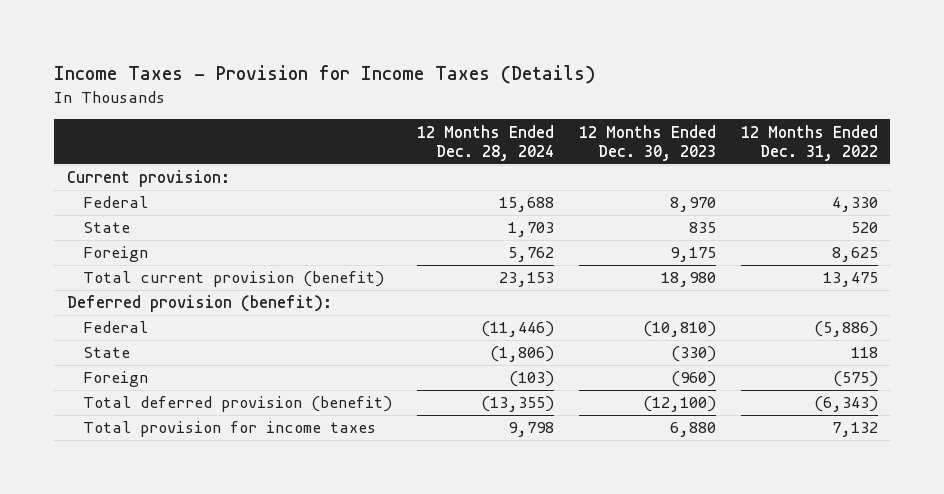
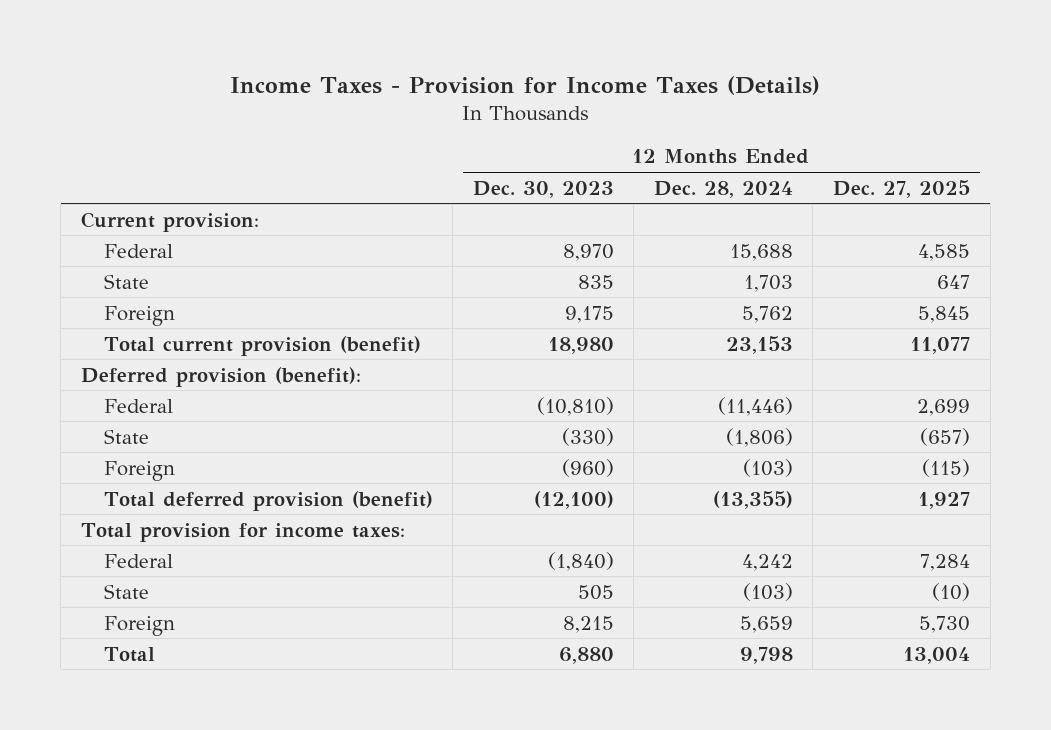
- | 12 Months Ended Dec. 28, 2024 | 12 Months Ended Dec. 30, 2023 | 12 Months Ended Dec. 31, 2022
+ | 12 Months Ended Dec. 30, 2023 | 12 Months Ended Dec. 28, 2024 | 12 Months Ended Dec. 27, 2025
- Total provision for income taxes | 9,798 | 6,880 | 7,132
+ Total provision for income taxes:
+ Federal | (1,840) | 4,242 | 7,284
+ State | 505 | (103) | (10)
+ Foreign | 8,215 | 5,659 | 5,730
+ Total | 6,880 | 9,798 | 13,004

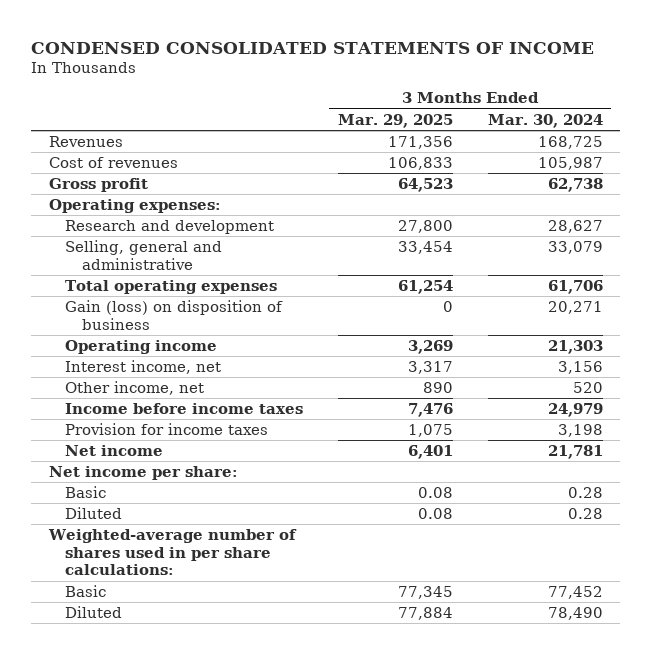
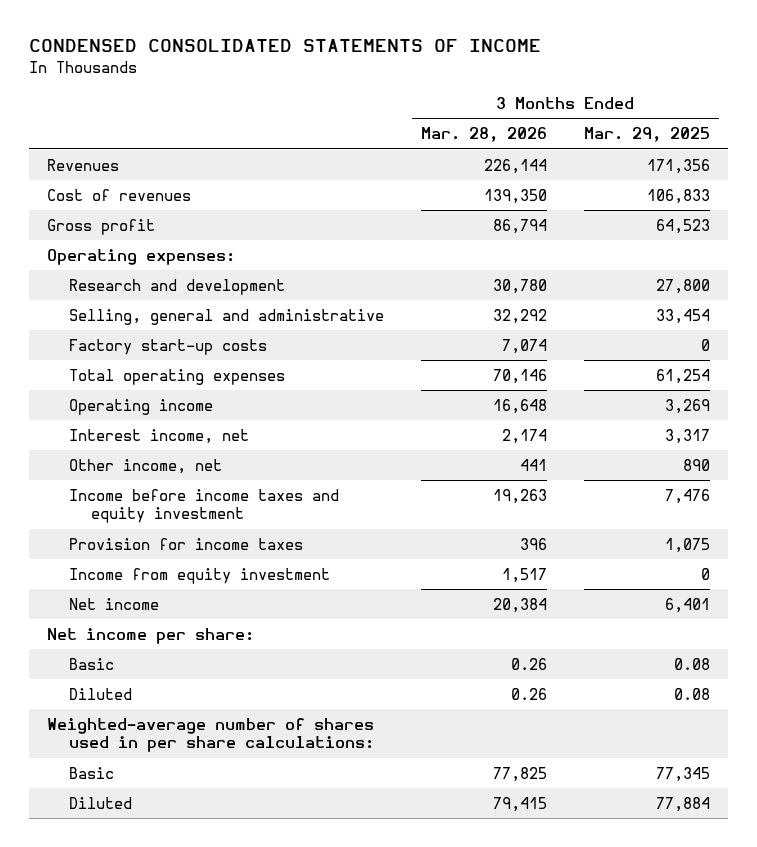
- | 3 Months Ended Mar. 29, 2025 | 3 Months Ended Mar. 30, 2024
+ | 3 Months Ended Mar. 28, 2026 | 3 Months Ended Mar. 29, 2025
+ Factory start-up costs | 7,074 | 0
- Gain (loss) on disposition of business | 0 | 20,271
- Income before income taxes | 7,476 | 24,979
+ Income before income taxes and equity investment | 19,263 | 7,476
+ Income from equity investment | 1,517 | 0

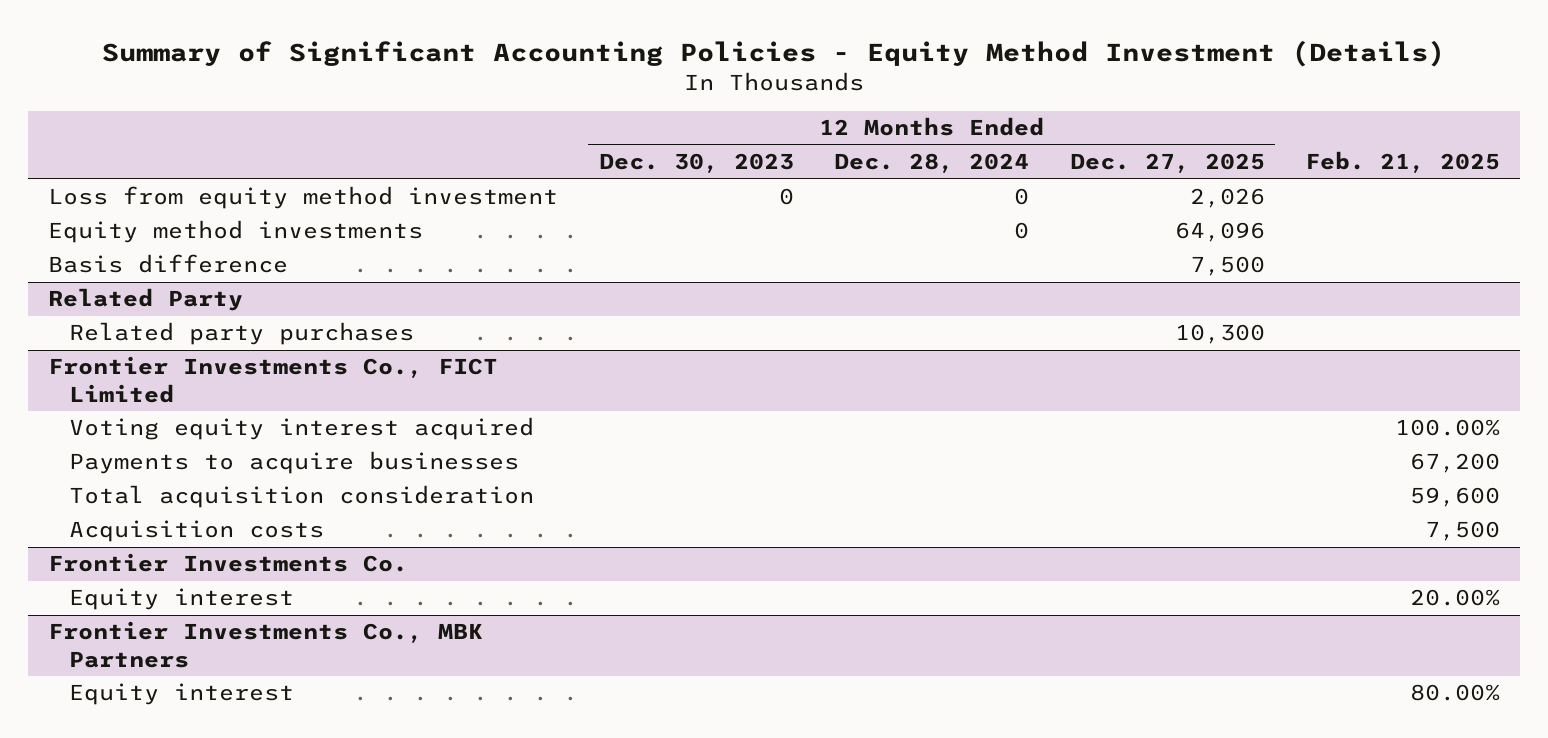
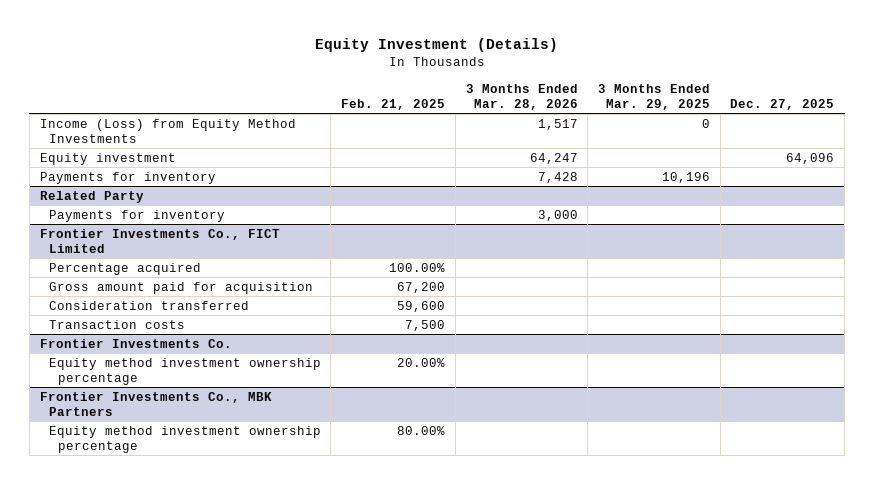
- Summary of Significant Accounting Policies - Equity Method Investment (Details)
+ Equity Investment (Details)
- | 12 Months Ended Dec. 30, 2023 | 12 Months Ended Dec. 28, 2024 | 12 Months Ended Dec. 27, 2025 | Feb. 21, 2025
+ | Feb. 21, 2025 | 3 Months Ended Mar. 28, 2026 | 3 Months Ended Mar. 29, 2025 | Dec. 27, 2025
- Loss from equity method investment | 0 | 0 | 2,026 |
- Equity method investments | | 0 | 64,096 |
- Basis difference | | | 7,500 |
+ Income (Loss) from Equity Method Investments | | 1,517 | 0 |
+ Equity investment | | 64,247 | | 64,096
+ Payments for inventory | | 7,428 | 10,196 |
@ Related Party
- Related party purchases | | | 10,300 |
+ Payments for inventory | | 3,000 | |
@ Frontier Investments Co., FICT Limited
- Voting equity interest acquired | | | | 100.00%
- Payments to acquire businesses | | | | 67,200
- Total acquisition consideration | | | | 59,600
- Acquisition costs | | | | 7,500
+ Percentage acquired | 100.00% | | |
+ Gross amount paid for acquisition | 67,200 | | |
+ Consideration transferred | 59,600 | | |
+ Transaction costs | 7,500 | | |
@ Frontier Investments Co.
- Equity interest | | | | 20.00%
+ Equity method investment ownership percentage | 20.00% | | |
@ Frontier Investments Co., MBK Partners
- Equity interest | | | | 80.00%
+ Equity method investment ownership percentage | 80.00% | | |

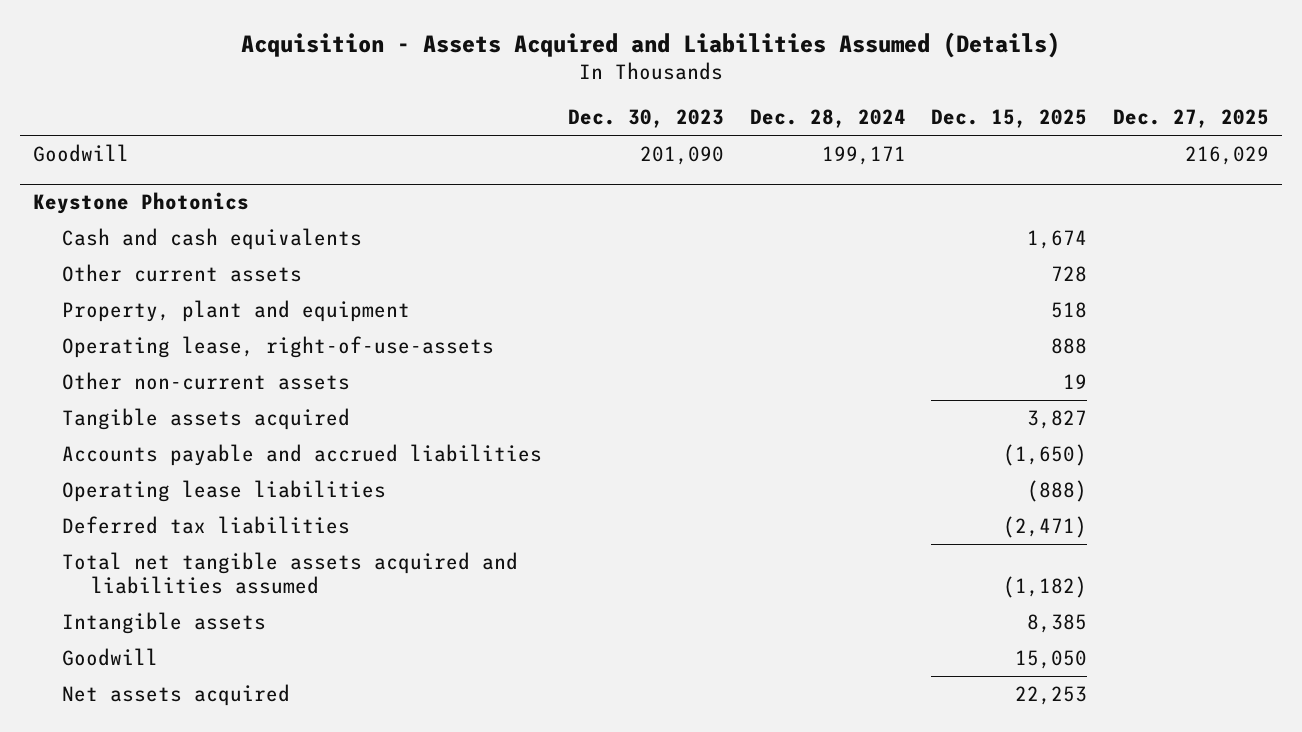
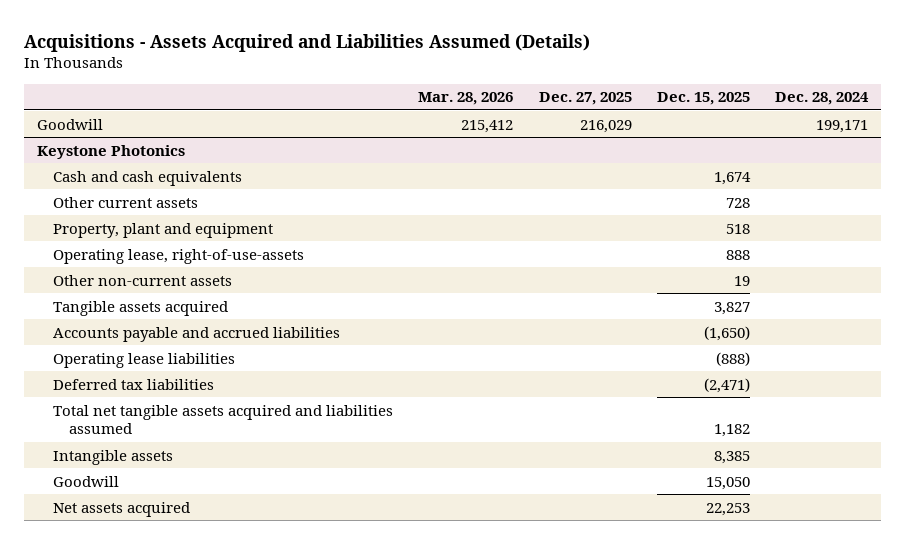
- Acquisition - Assets Acquired and Liabilities Assumed (Details)
+ Acquisitions - Assets Acquired and Liabilities Assumed (Details)
- | Dec. 30, 2023 | Dec. 28, 2024 | Dec. 15, 2025 | Dec. 27, 2025
+ | Mar. 28, 2026 | Dec. 27, 2025 | Dec. 15, 2025 | Dec. 28, 2024
@ Keystone Photonics
- Total net tangible assets acquired and liabilities assumed | | | (1,182) |
+ Total net tangible assets acquired and liabilities assumed | | | 1,182 |

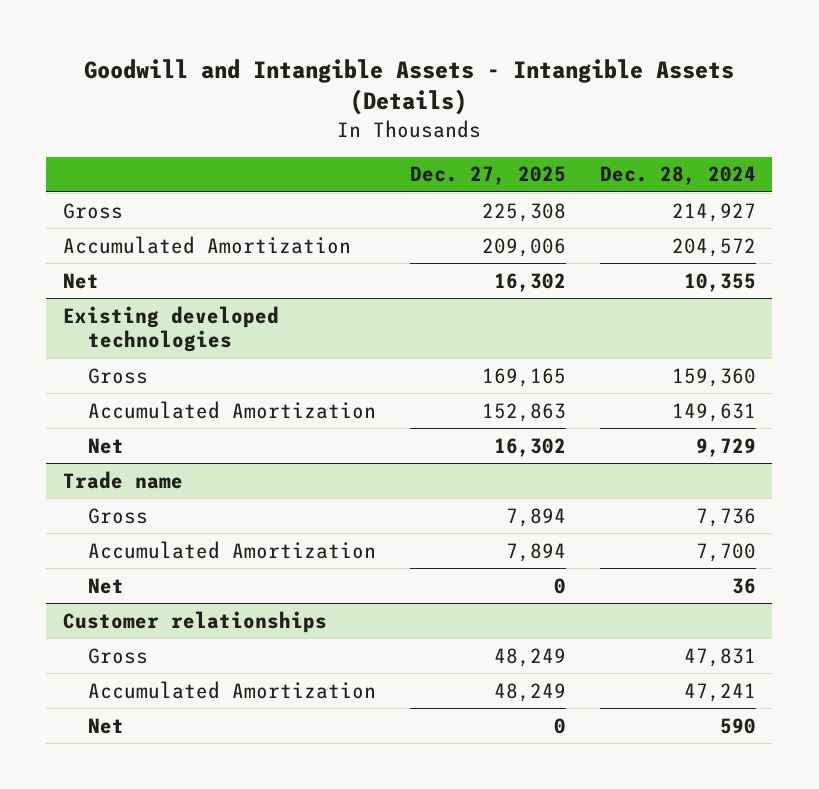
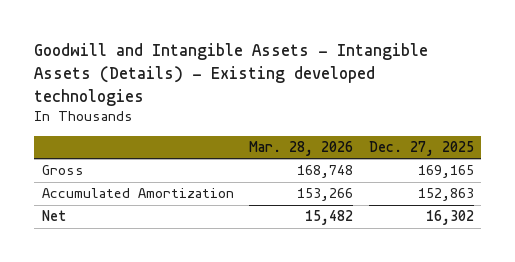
- Goodwill and Intangible Assets - Intangible Assets (Details)
+ Goodwill and Intangible Assets - Intangible Assets (Details) - Existing developed technologies
- | Dec. 27, 2025 | Dec. 28, 2024
+ | Mar. 28, 2026 | Dec. 27, 2025
- Gross | 225,308 | 214,927
- Accumulated Amortization | 209,006 | 204,572
- Net | 16,302 | 10,355
- Existing developed technologies
- Trade name
- Gross | 7,894 | 7,736
- Accumulated Amortization | 7,894 | 7,700
- Net | 0 | 36
- Customer relationships
- Gross | 48,249 | 47,831
- Accumulated Amortization | 48,249 | 47,241
- Net | 0 | 590

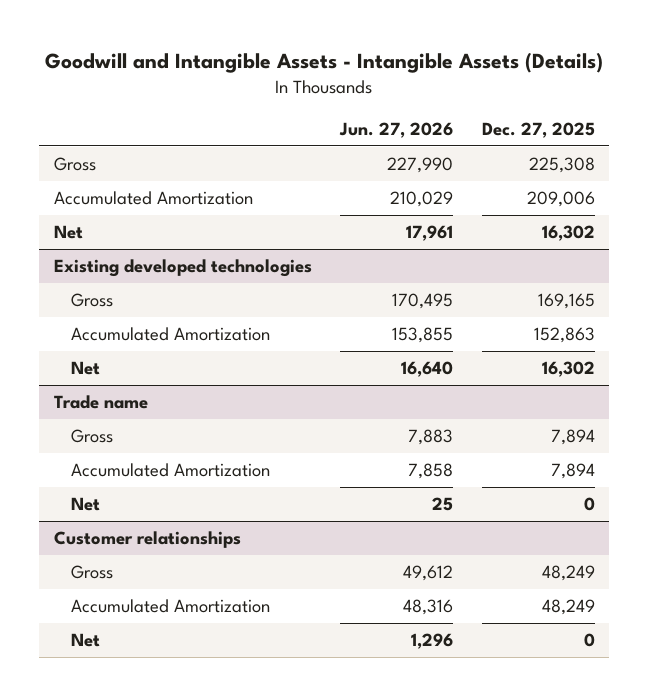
- Goodwill and Intangible Assets - Intangible Assets (Details) - Existing developed technologies
+ Goodwill and Intangible Assets - Intangible Assets (Details)
- | Mar. 28, 2026 | Dec. 27, 2025
+ | Jun. 27, 2026 | Dec. 27, 2025
+ Gross | 227,990 | 225,308
+ Accumulated Amortization | 210,029 | 209,006
+ Net | 17,961 | 16,302
+ Existing developed technologies
+ Trade name
+ Gross | 7,883 | 7,894
+ Accumulated Amortization | 7,858 | 7,894
+ Net | 25 | 0
+ Customer relationships
+ Gross | 49,612 | 48,249
+ Accumulated Amortization | 48,316 | 48,249
+ Net | 1,296 | 0

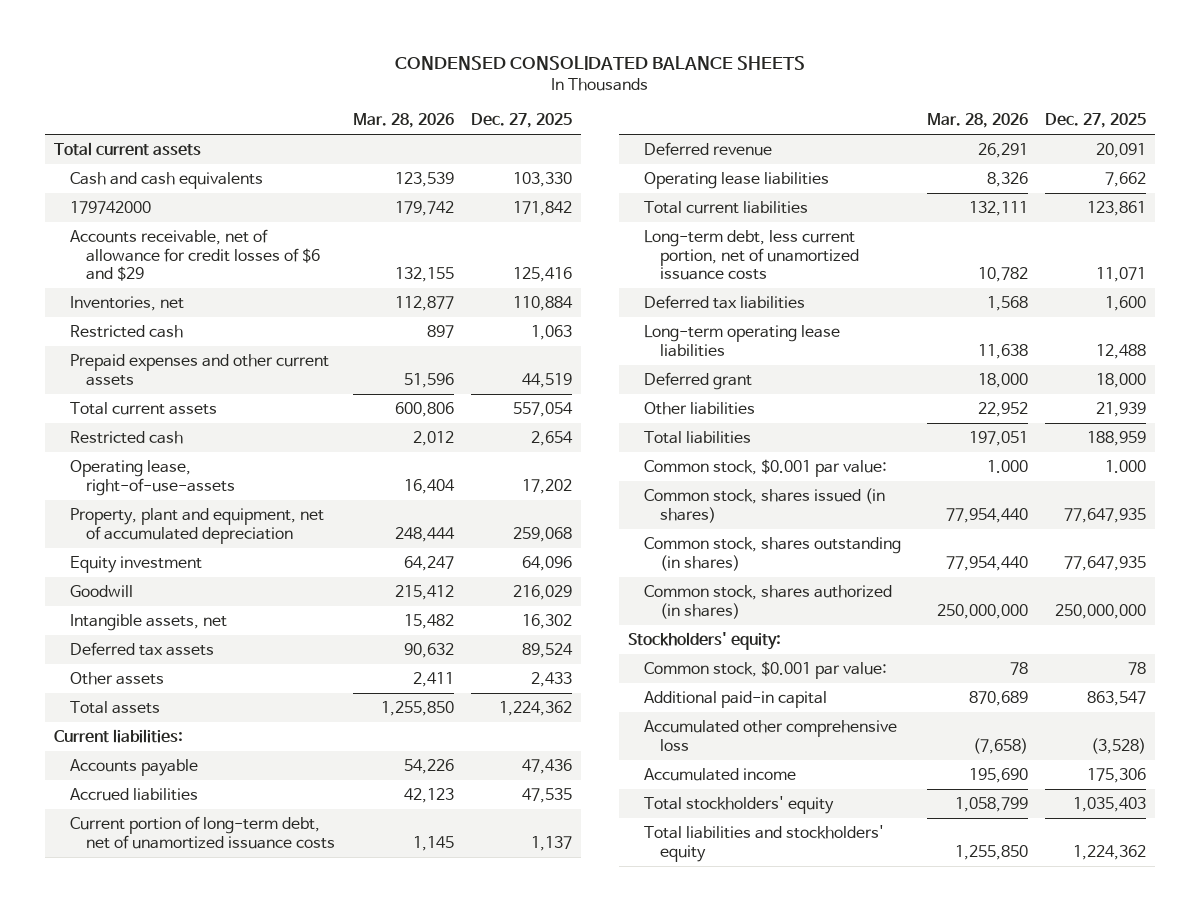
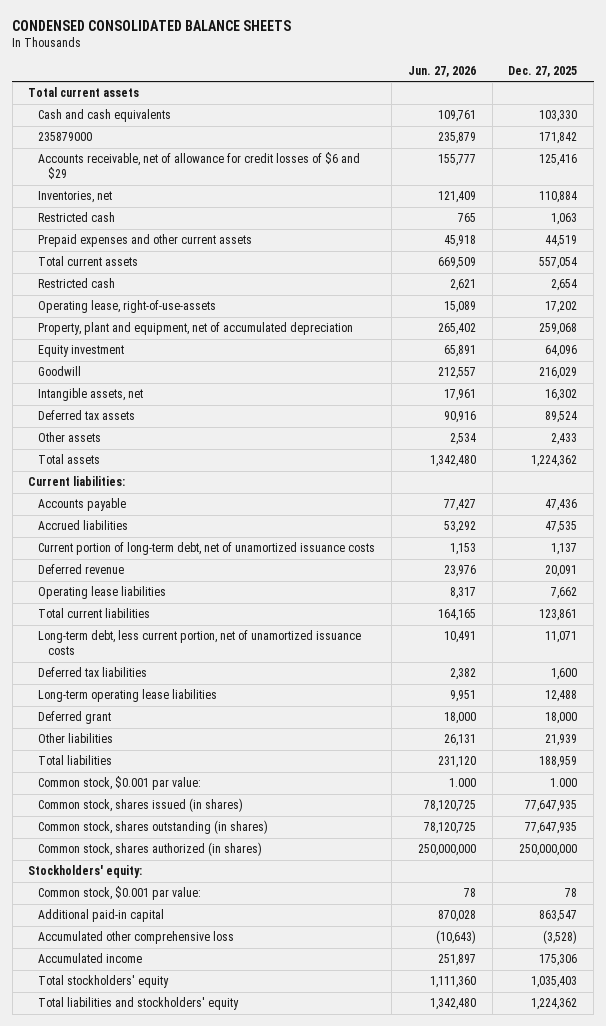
- | Mar. 28, 2026 | Dec. 27, 2025
+ | Jun. 27, 2026 | Dec. 27, 2025
- 179742000 | 179,742 | 171,842
+ 235879000 | 235,879 | 171,842

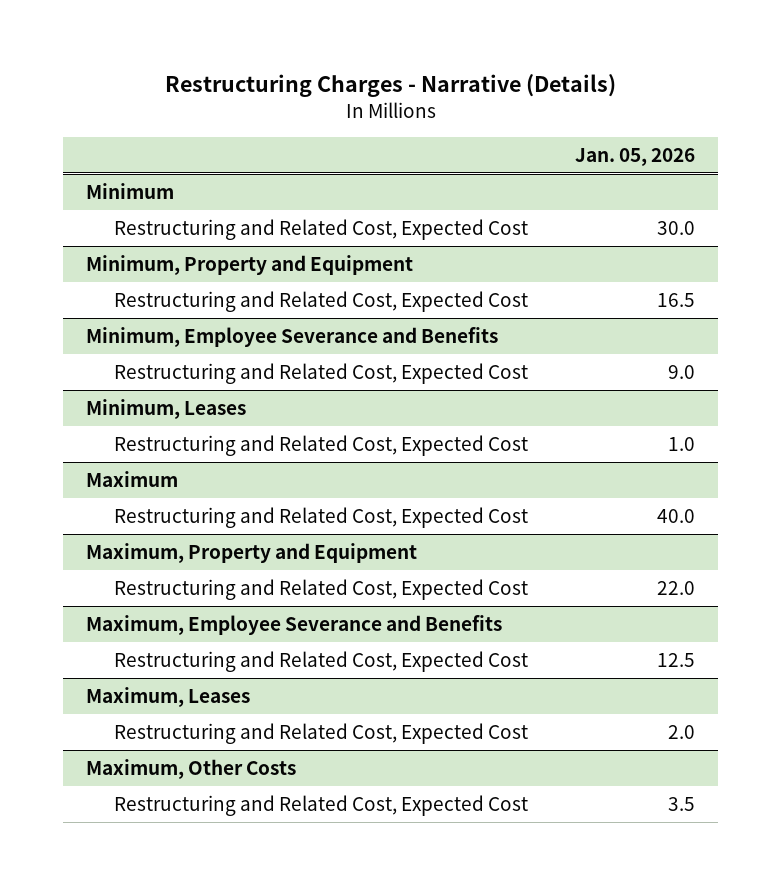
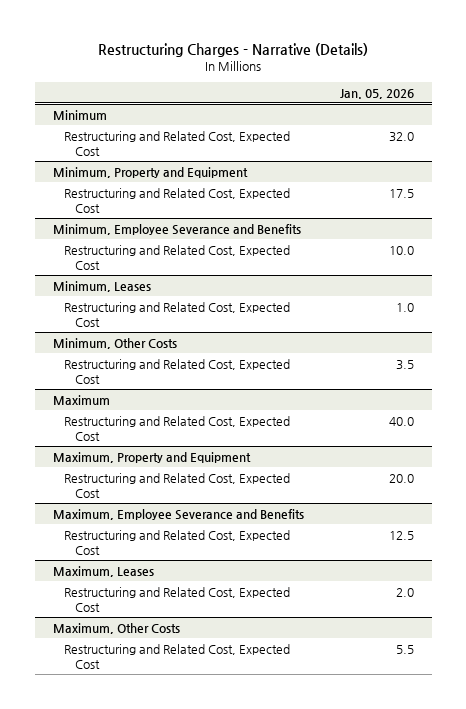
@ Minimum
- Restructuring and Related Cost, Expected Cost | 30.0
+ Restructuring and Related Cost, Expected Cost | 32.0
@ Minimum, Property and Equipment
- Restructuring and Related Cost, Expected Cost | 16.5
+ Restructuring and Related Cost, Expected Cost | 17.5
@ Minimum, Employee Severance and Benefits
- Restructuring and Related Cost, Expected Cost | 9.0
+ Restructuring and Related Cost, Expected Cost | 10.0
+ Minimum, Other Costs
+ Restructuring and Related Cost, Expected Cost | 3.5
@ Maximum, Property and Equipment
- Restructuring and Related Cost, Expected Cost | 22.0
+ Restructuring and Related Cost, Expected Cost | 20.0
@ Maximum, Other Costs
- Restructuring and Related Cost, Expected Cost | 3.5
+ Restructuring and Related Cost, Expected Cost | 5.5

